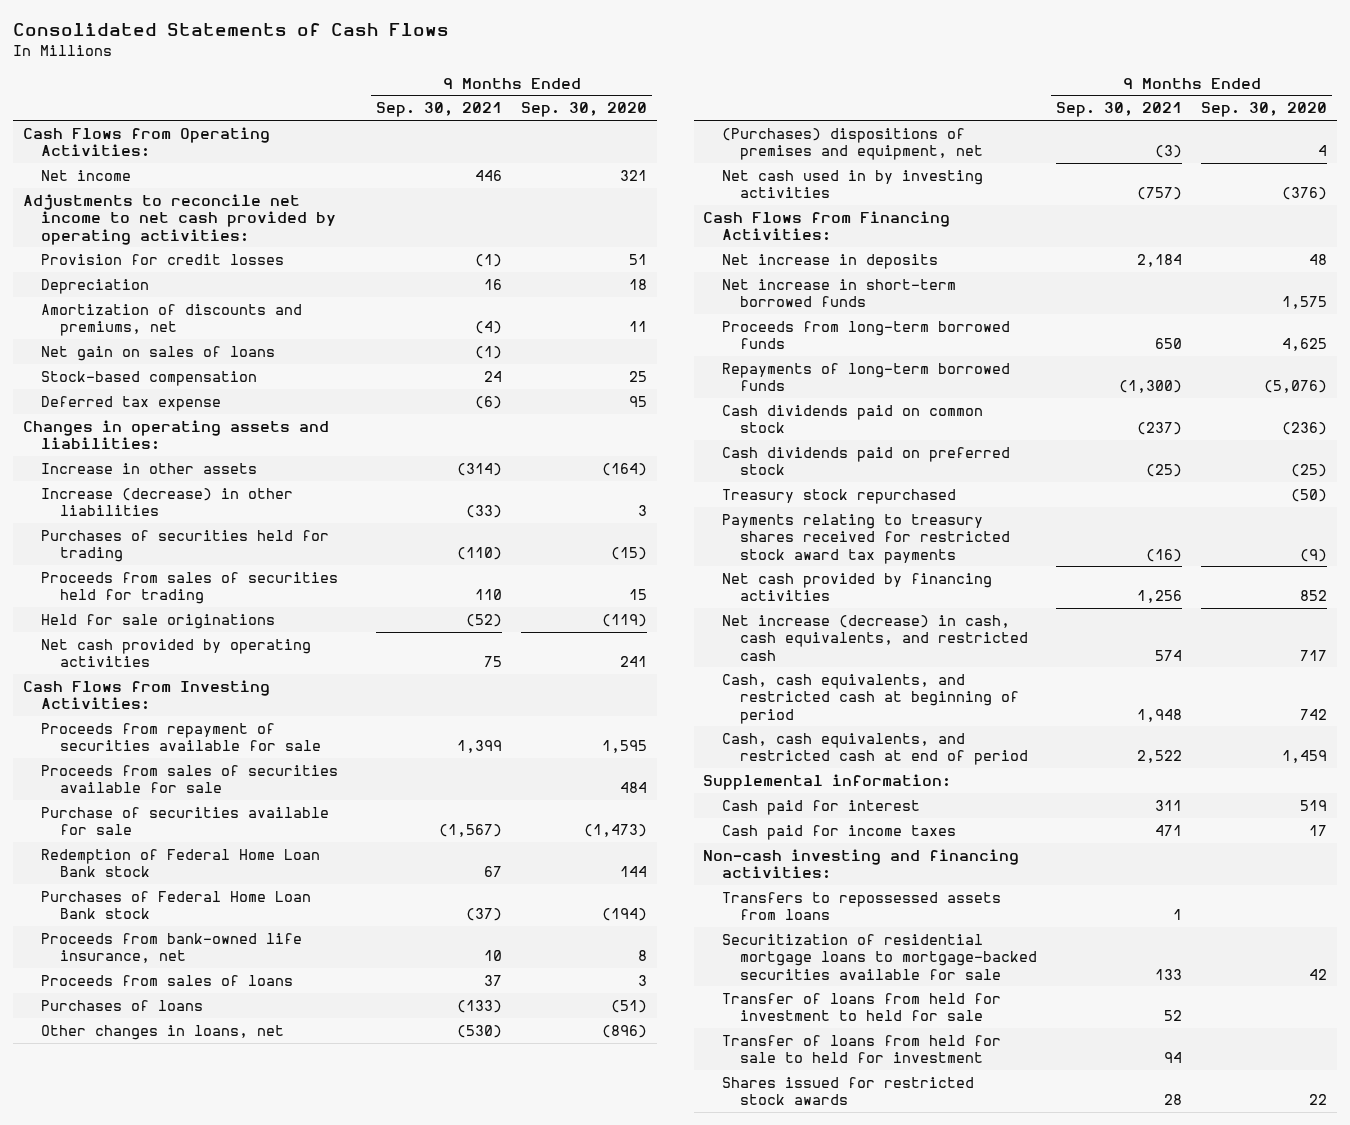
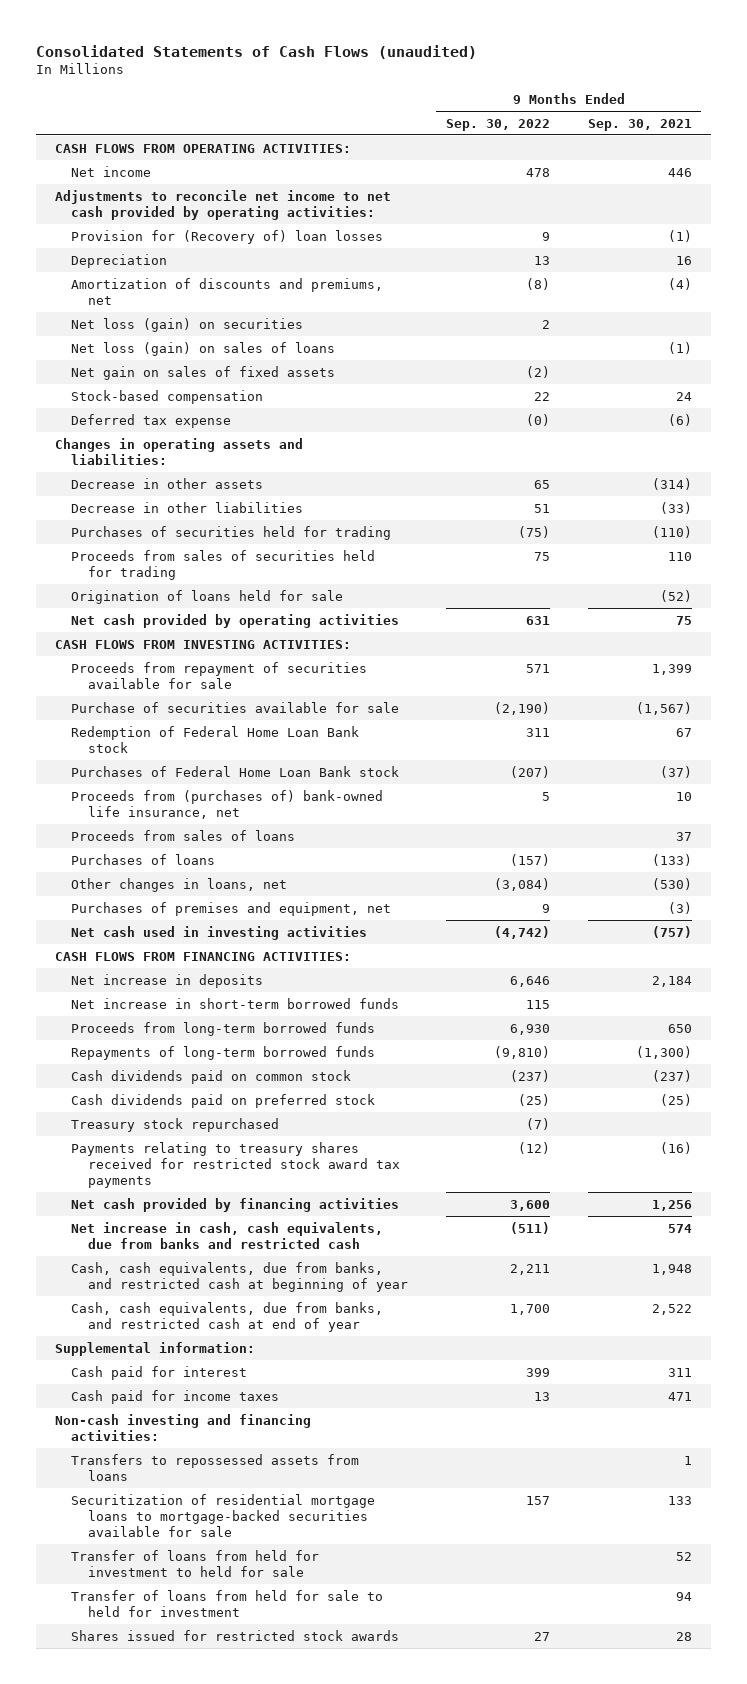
- Consolidated Statements of Cash Flows
+ Consolidated Statements of Cash Flows (unaudited)
- | 9 Months Ended Sep. 30, 2021 | 9 Months Ended Sep. 30, 2020
+ | 9 Months Ended Sep. 30, 2022 | 9 Months Ended Sep. 30, 2021
- Cash Flows from Operating Activities:
+ CASH FLOWS FROM OPERATING ACTIVITIES:
- Provision for credit losses | (1) | 51
+ Provision for (Recovery of) loan losses | 9 | (1)
- Net gain on sales of loans | (1) |
+ Net loss (gain) on securities | 2 |
+ Net loss (gain) on sales of loans | | (1)
+ Net gain on sales of fixed assets | (2) |
- Increase in other assets | (314) | (164)
- Increase (decrease) in other liabilities | (33) | 3
+ Decrease in other assets | 65 | (314)
+ Decrease in other liabilities | 51 | (33)
- Held for sale originations | (52) | (119)
+ Origination of loans held for sale | | (52)
- Cash Flows from Investing Activities:
+ CASH FLOWS FROM INVESTING ACTIVITIES:
- Proceeds from sales of securities available for sale | | 484
- Proceeds from bank-owned life insurance, net | 10 | 8
+ Proceeds from (purchases of) bank-owned life insurance, net | 5 | 10
- (Purchases) dispositions of premises and equipment, net | (3) | 4
- Net cash used in by investing activities | (757) | (376)
- Cash Flows from Financing Activities:
+ Purchases of premises and equipment, net | 9 | (3)
+ Net cash used in investing activities | (4,742) | (757)
+ CASH FLOWS FROM FINANCING ACTIVITIES:
- Net increase (decrease) in cash, cash equivalents, and restricted cash | 574 | 717
- Cash, cash equivalents, and restricted cash at beginning of period | 1,948 | 742
- Cash, cash equivalents, and restricted cash at end of period | 2,522 | 1,459
+ Net increase in cash, cash equivalents, due from banks and restricted cash | (511) | 574
+ Cash, cash equivalents, due from banks, and restricted cash at beginning of year | 2,211 | 1,948
+ Cash, cash equivalents, due from banks, and restricted cash at end of year | 1,700 | 2,522

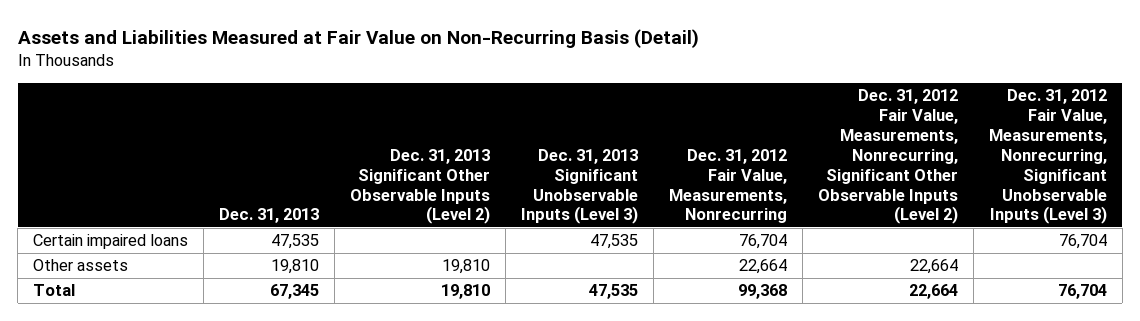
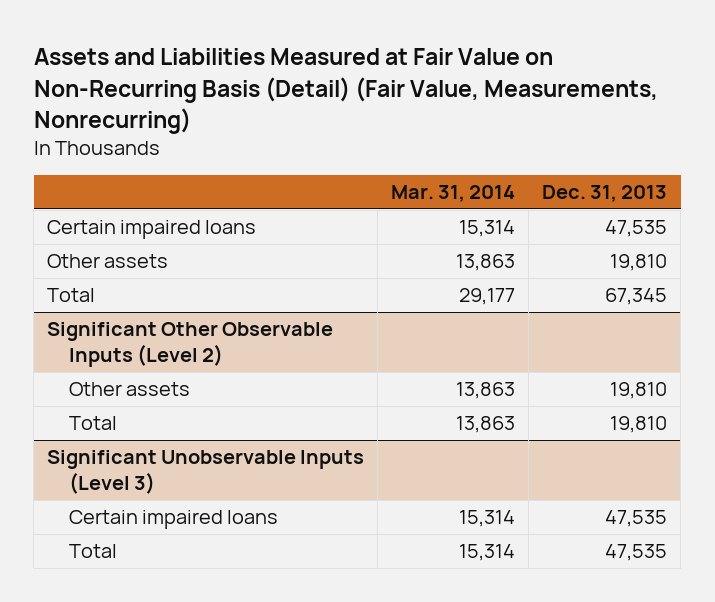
- Assets and Liabilities Measured at Fair Value on Non-Recurring Basis (Detail)
+ Assets and Liabilities Measured at Fair Value on Non-Recurring Basis (Detail) (Fair Value, Measurements, Nonrecurring)
- | Dec. 31, 2013 | Dec. 31, 2013 Significant Other Observable Inputs (Level 2) | Dec. 31, 2013 Significant Unobservable Inputs (Level 3) | Dec. 31, 2012 Fair Value, Measurements, Nonrecurring | Dec. 31, 2012 Fair Value, Measurements, Nonrecurring, Significant Other Observable Inputs (Level 2) | Dec. 31, 2012 Fair Value, Measurements, Nonrecurring, Significant Unobservable Inputs (Level 3)
+ | Mar. 31, 2014 | Dec. 31, 2013
+ Significant Other Observable Inputs (Level 2)
+ Other assets | 13,863 | 19,810
+ Total | 13,863 | 19,810
+ Significant Unobservable Inputs (Level 3)
+ Certain impaired loans | 15,314 | 47,535
+ Total | 15,314 | 47,535

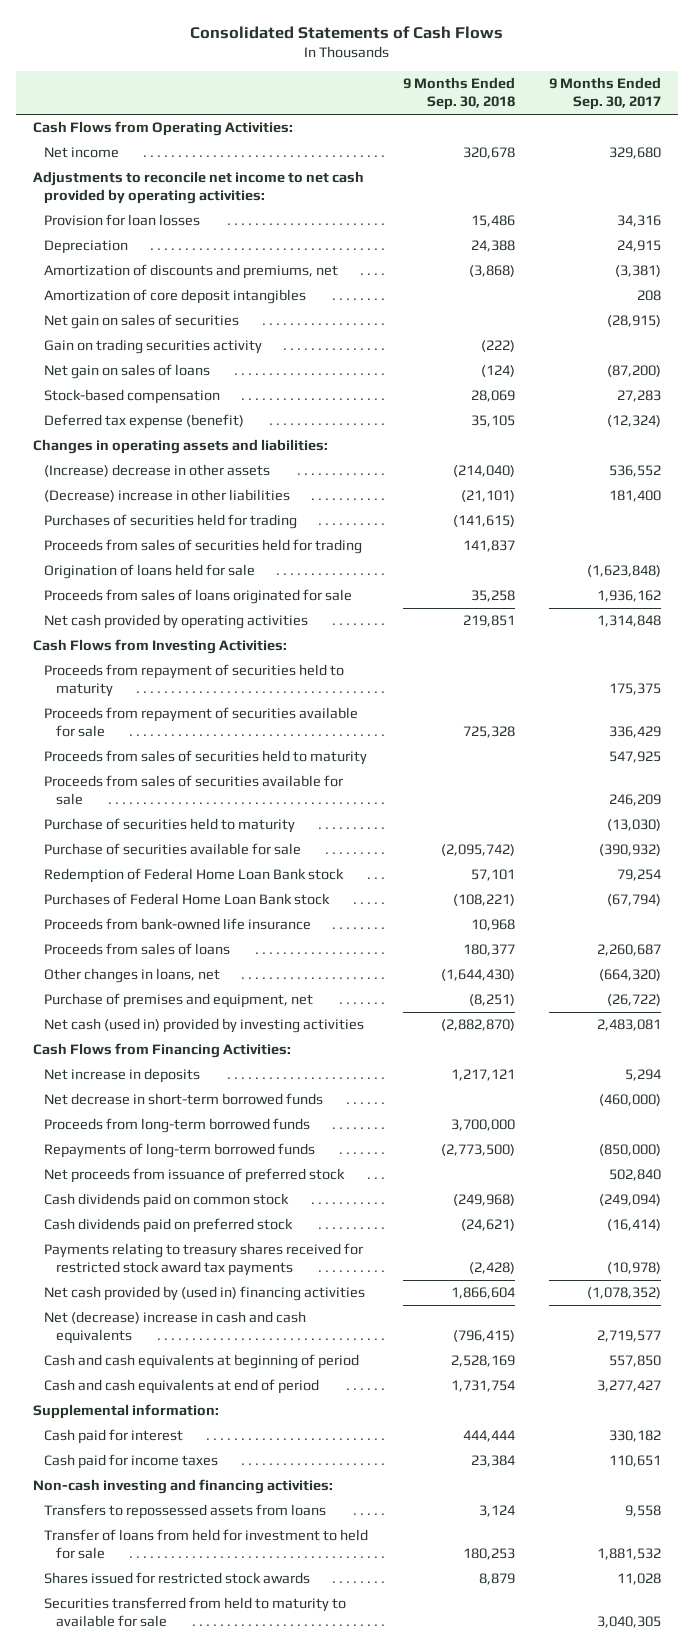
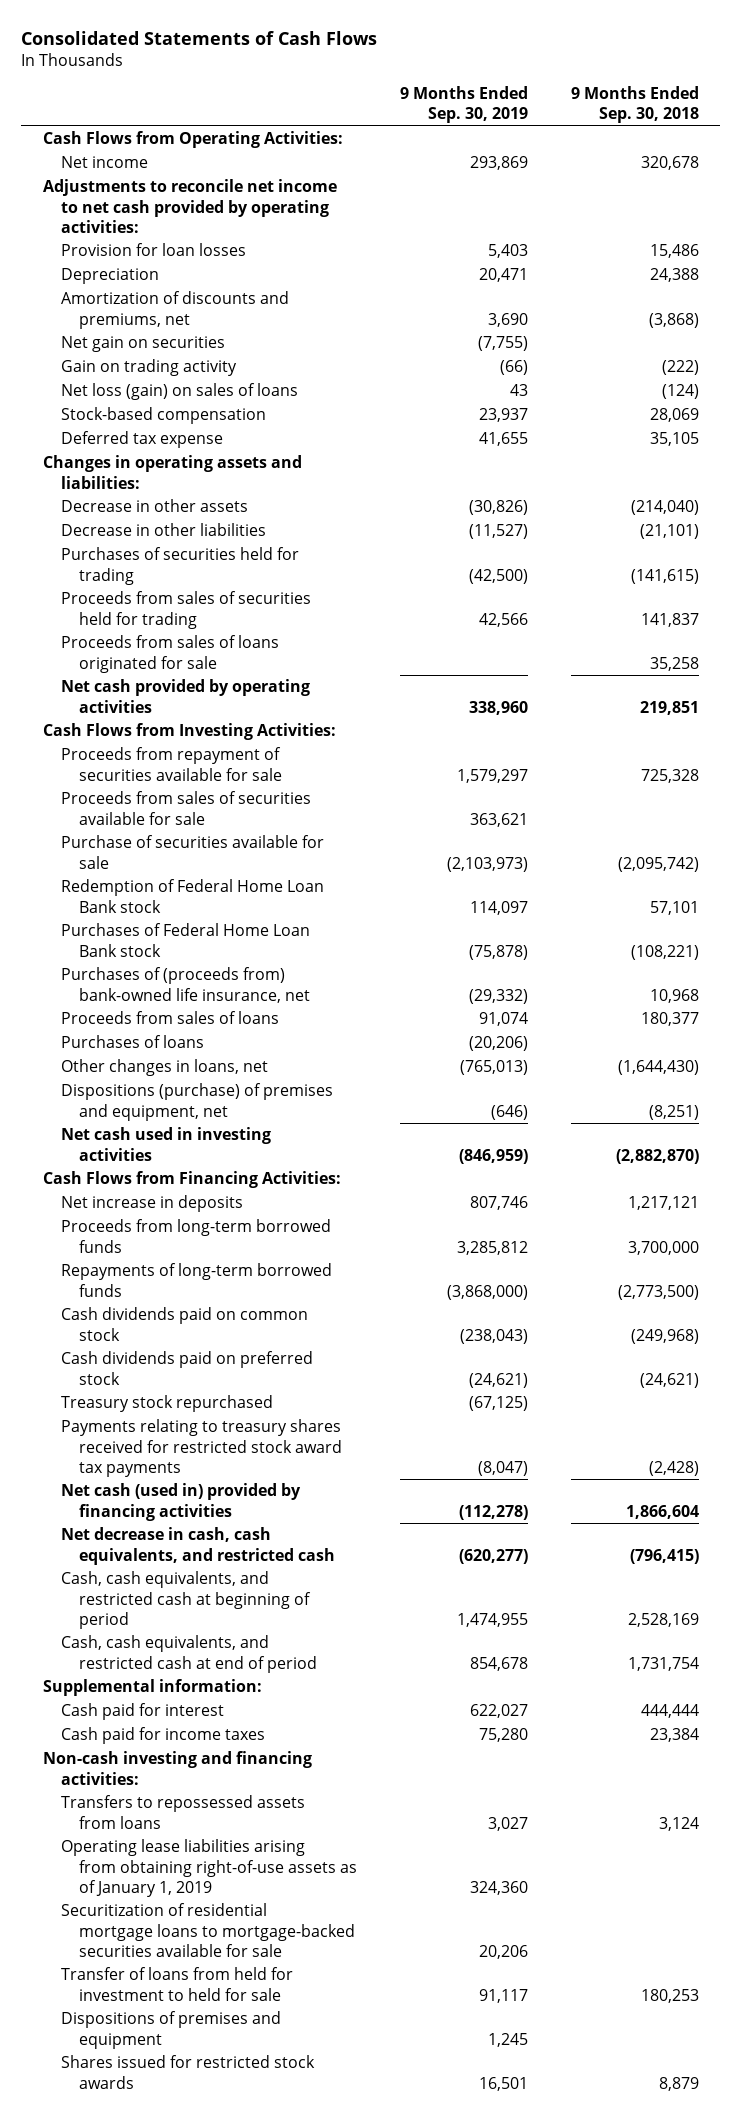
- | 9 Months Ended Sep. 30, 2018 | 9 Months Ended Sep. 30, 2017
+ | 9 Months Ended Sep. 30, 2019 | 9 Months Ended Sep. 30, 2018
- Amortization of core deposit intangibles | | 208
- Net gain on sales of securities | | (28,915)
- Gain on trading securities activity | (222) |
- Net gain on sales of loans | (124) | (87,200)
+ Net gain on securities | (7,755) |
+ Gain on trading activity | (66) | (222)
+ Net loss (gain) on sales of loans | 43 | (124)
- Deferred tax expense (benefit) | 35,105 | (12,324)
+ Deferred tax expense | 41,655 | 35,105
- (Increase) decrease in other assets | (214,040) | 536,552
- (Decrease) increase in other liabilities | (21,101) | 181,400
+ Decrease in other assets | (30,826) | (214,040)
+ Decrease in other liabilities | (11,527) | (21,101)
- Origination of loans held for sale | | (1,623,848)
- Proceeds from repayment of securities held to maturity | | 175,375
- Proceeds from sales of securities held to maturity | | 547,925
- Purchase of securities held to maturity | | (13,030)
- Proceeds from bank-owned life insurance | 10,968 |
+ Purchases of (proceeds from) bank-owned life insurance, net | (29,332) | 10,968
+ Purchases of loans | (20,206) |
- Purchase of premises and equipment, net | (8,251) | (26,722)
- Net cash (used in) provided by investing activities | (2,882,870) | 2,483,081
+ Dispositions (purchase) of premises and equipment, net | (646) | (8,251)
+ Net cash used in investing activities | (846,959) | (2,882,870)
- Net decrease in short-term borrowed funds | | (460,000)
- Net proceeds from issuance of preferred stock | | 502,840
+ Treasury stock repurchased | (67,125) |
- Net cash provided by (used in) financing activities | 1,866,604 | (1,078,352)
- Net (decrease) increase in cash and cash equivalents | (796,415) | 2,719,577
- Cash and cash equivalents at beginning of period | 2,528,169 | 557,850
- Cash and cash equivalents at end of period | 1,731,754 | 3,277,427
+ Net cash (used in) provided by financing activities | (112,278) | 1,866,604
+ Net decrease in cash, cash equivalents, and restricted cash | (620,277) | (796,415)
+ Cash, cash equivalents, and restricted cash at beginning of period | 1,474,955 | 2,528,169
+ Cash, cash equivalents, and restricted cash at end of period | 854,678 | 1,731,754
+ Operating lease liabilities arising from obtaining right-of-use assets as of January 1, 2019 | 324,360 |
+ Securitization of residential mortgage loans to mortgage-backed securities available for sale | 20,206 |
+ Dispositions of premises and equipment | 1,245 |
- Securities transferred from held to maturity to available for sale | | 3,040,305

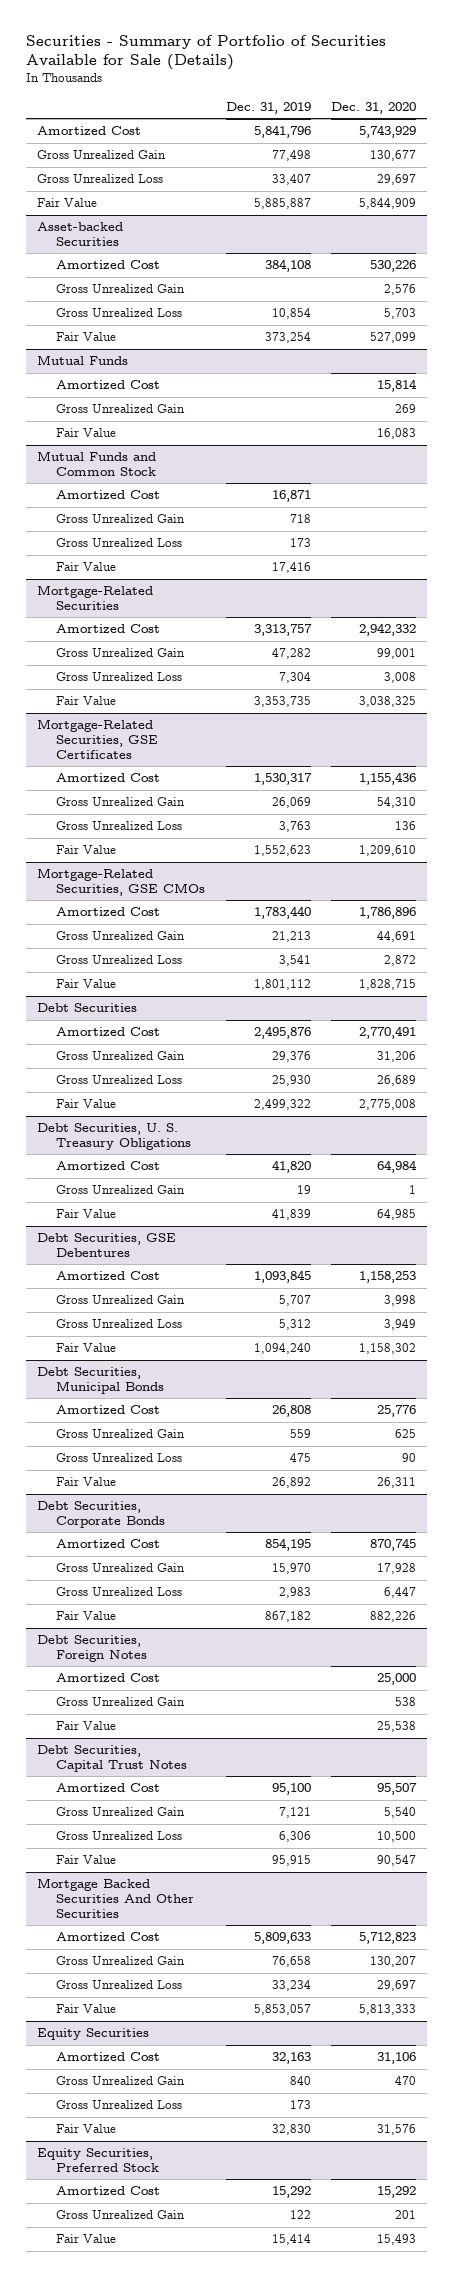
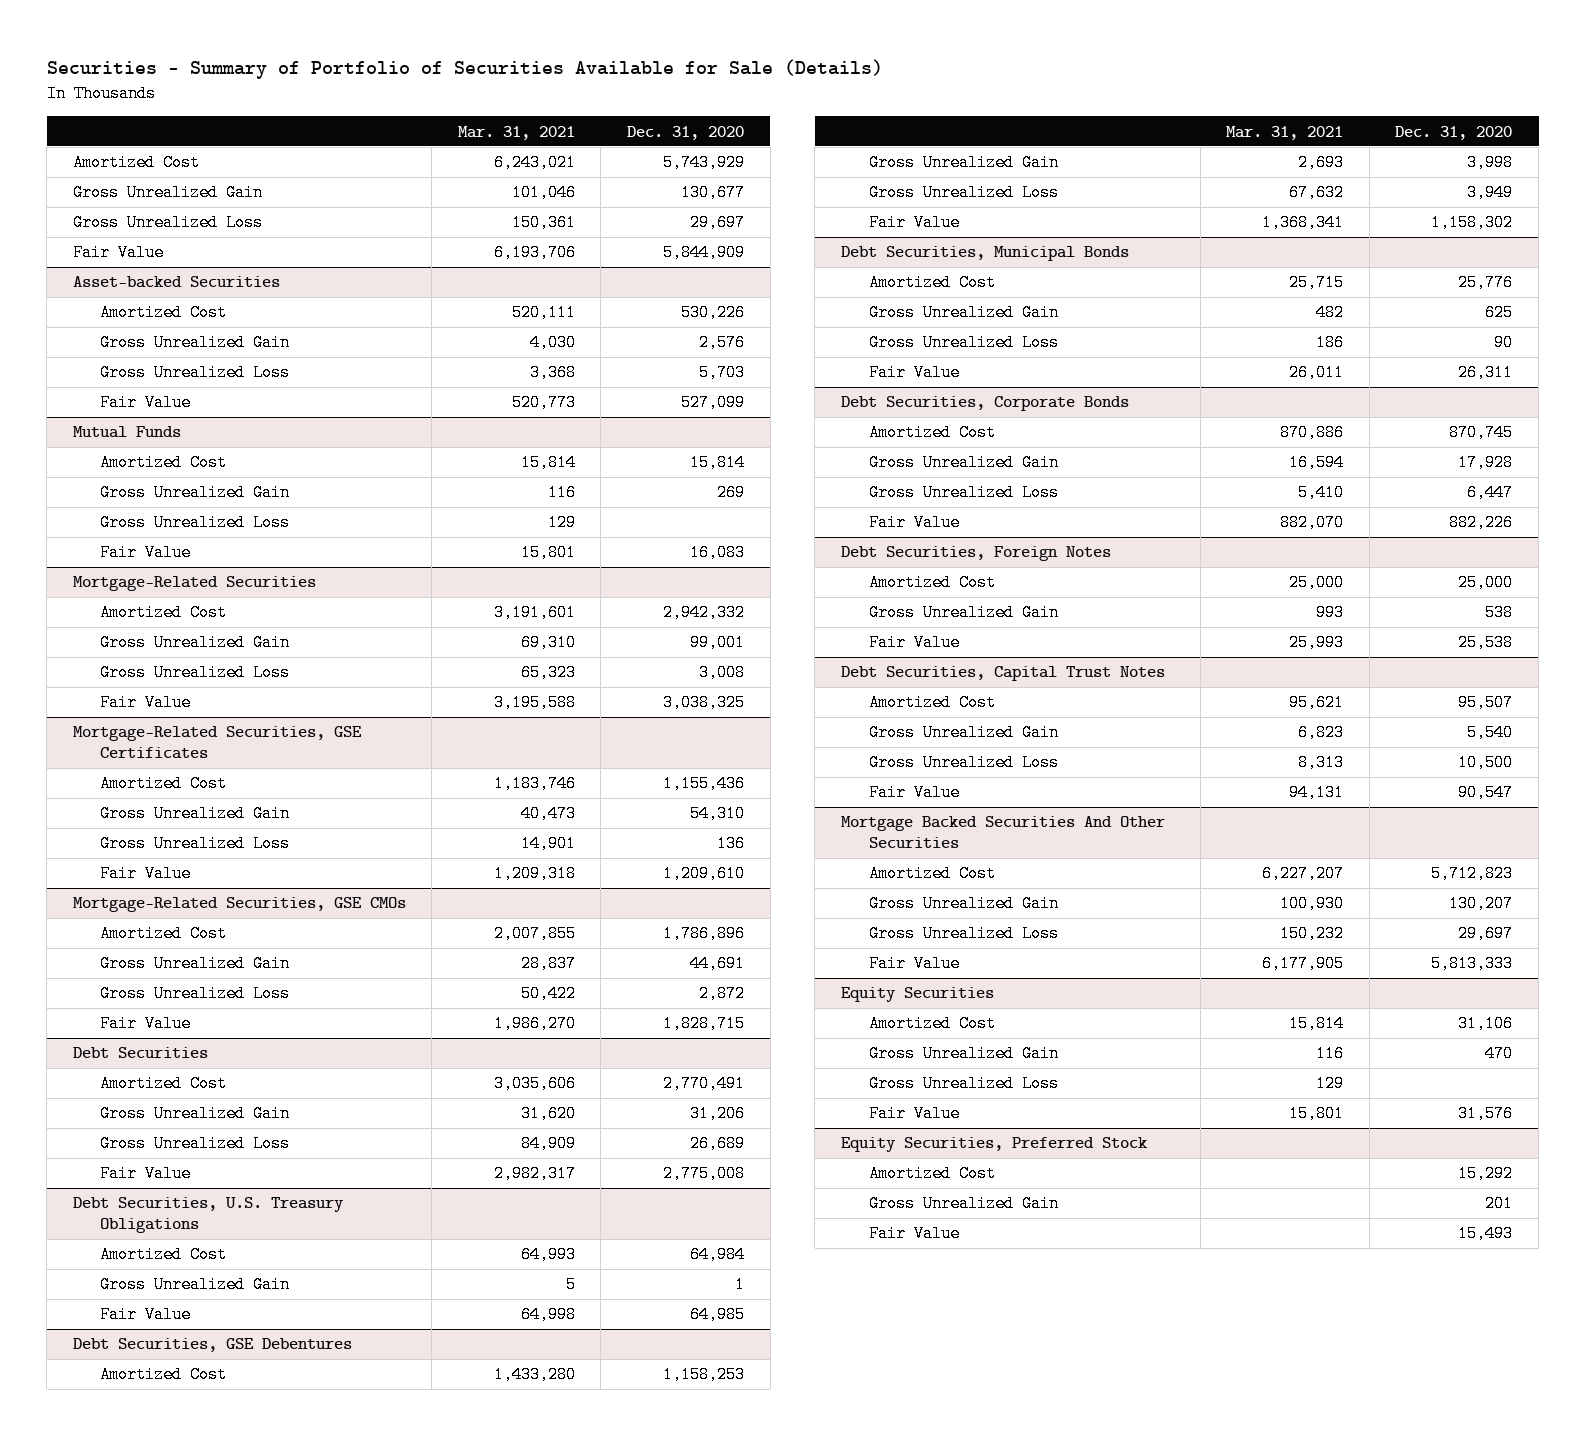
- | Dec. 31, 2019 | Dec. 31, 2020
+ | Mar. 31, 2021 | Dec. 31, 2020
- Mutual Funds and Common Stock
- Amortized Cost | 16,871 |
- Gross Unrealized Gain | 718 |
- Fair Value | 17,416 |
@ Mutual Funds
moved down: Fair Value | 15,801 | 16,083
- Debt Securities, U. S. Treasury Obligations
+ Debt Securities, U.S. Treasury Obligations

